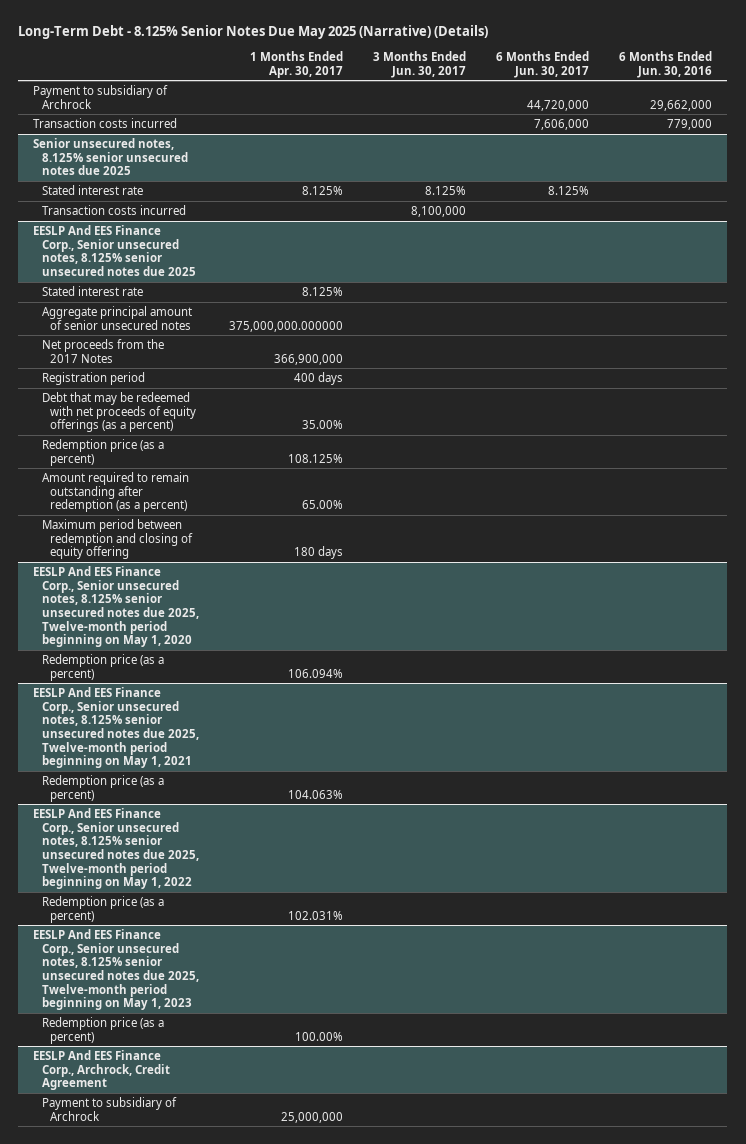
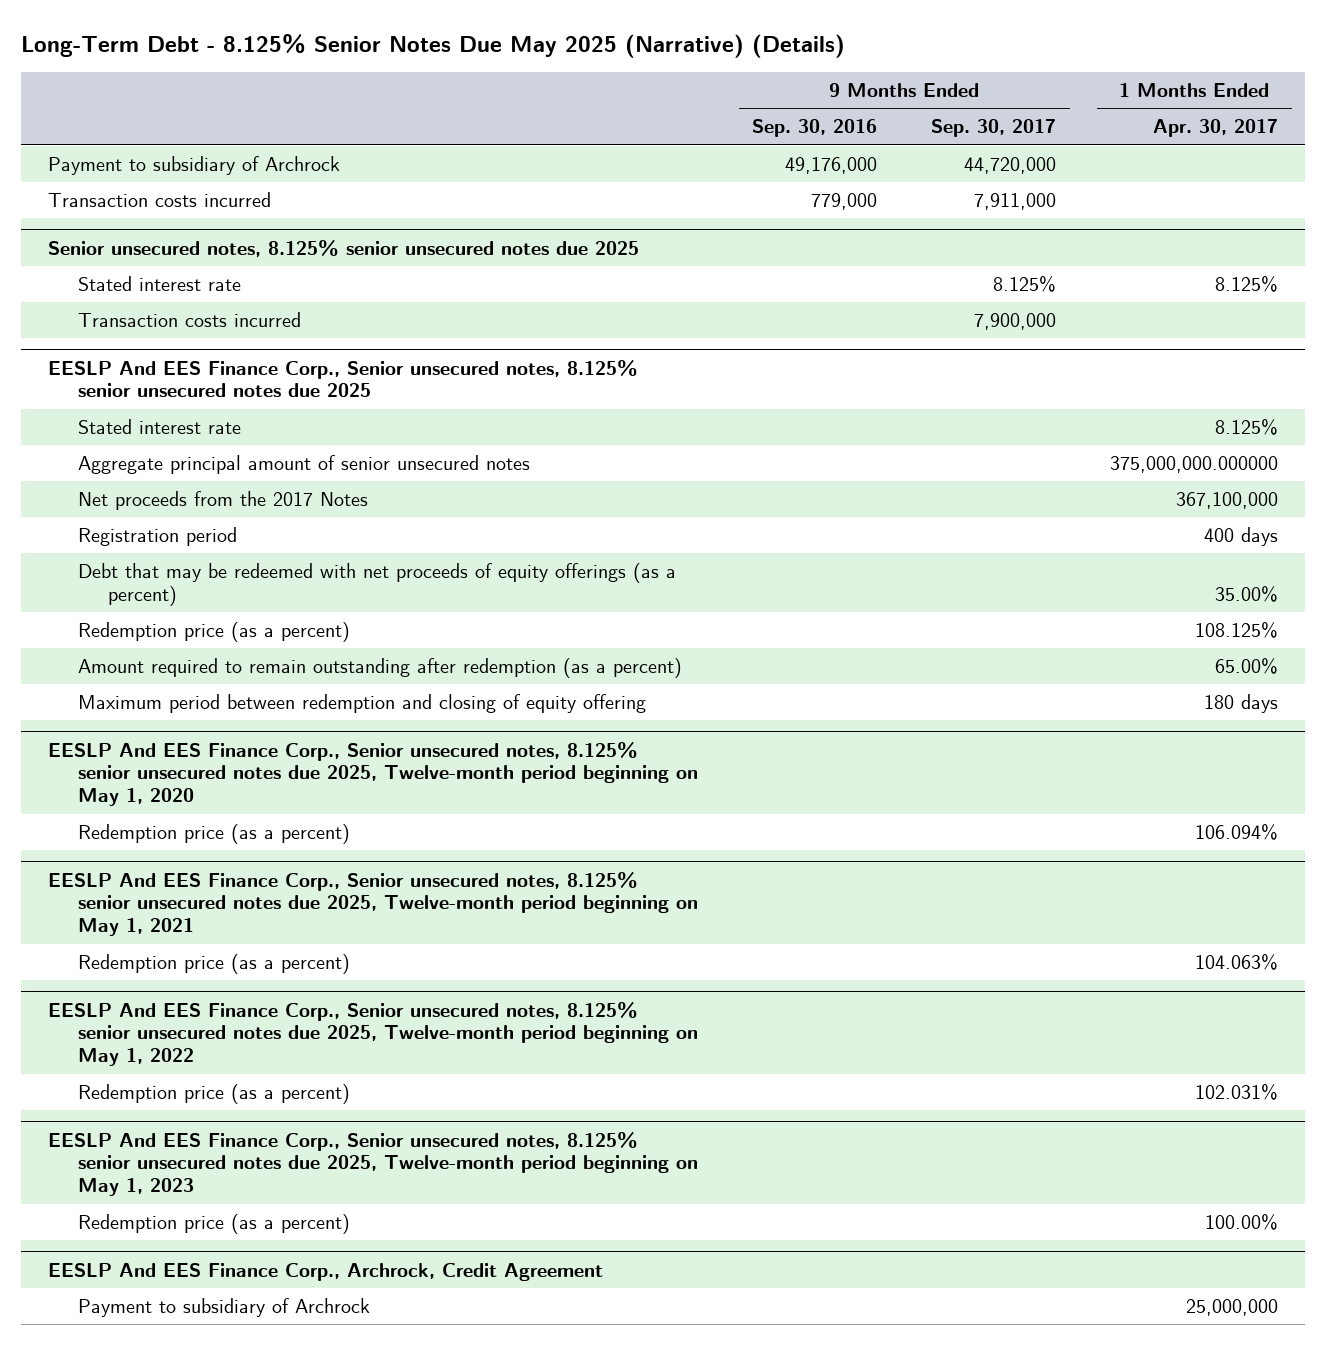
- | 1 Months Ended Apr. 30, 2017 | 3 Months Ended Jun. 30, 2017 | 6 Months Ended Jun. 30, 2017 | 6 Months Ended Jun. 30, 2016
+ | 9 Months Ended Sep. 30, 2016 | 9 Months Ended Sep. 30, 2017 | 1 Months Ended Apr. 30, 2017
@ EESLP And EES Finance Corp., Senior unsecured notes, 8.125% senior unsecured notes due 2025
- Net proceeds from the 2017 Notes | 366,900,000 | | |
+ Net proceeds from the 2017 Notes | | | 367,100,000

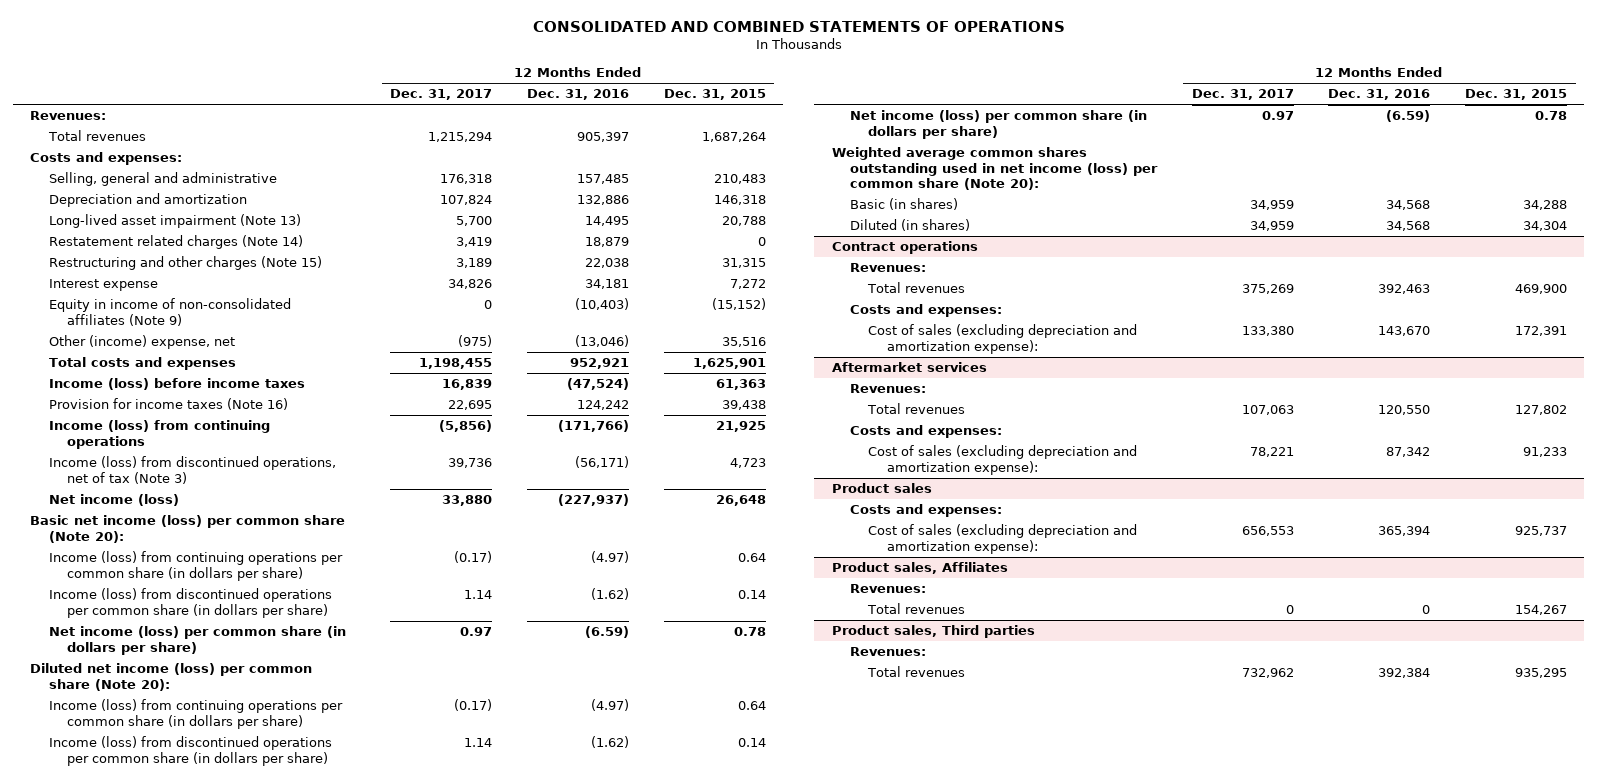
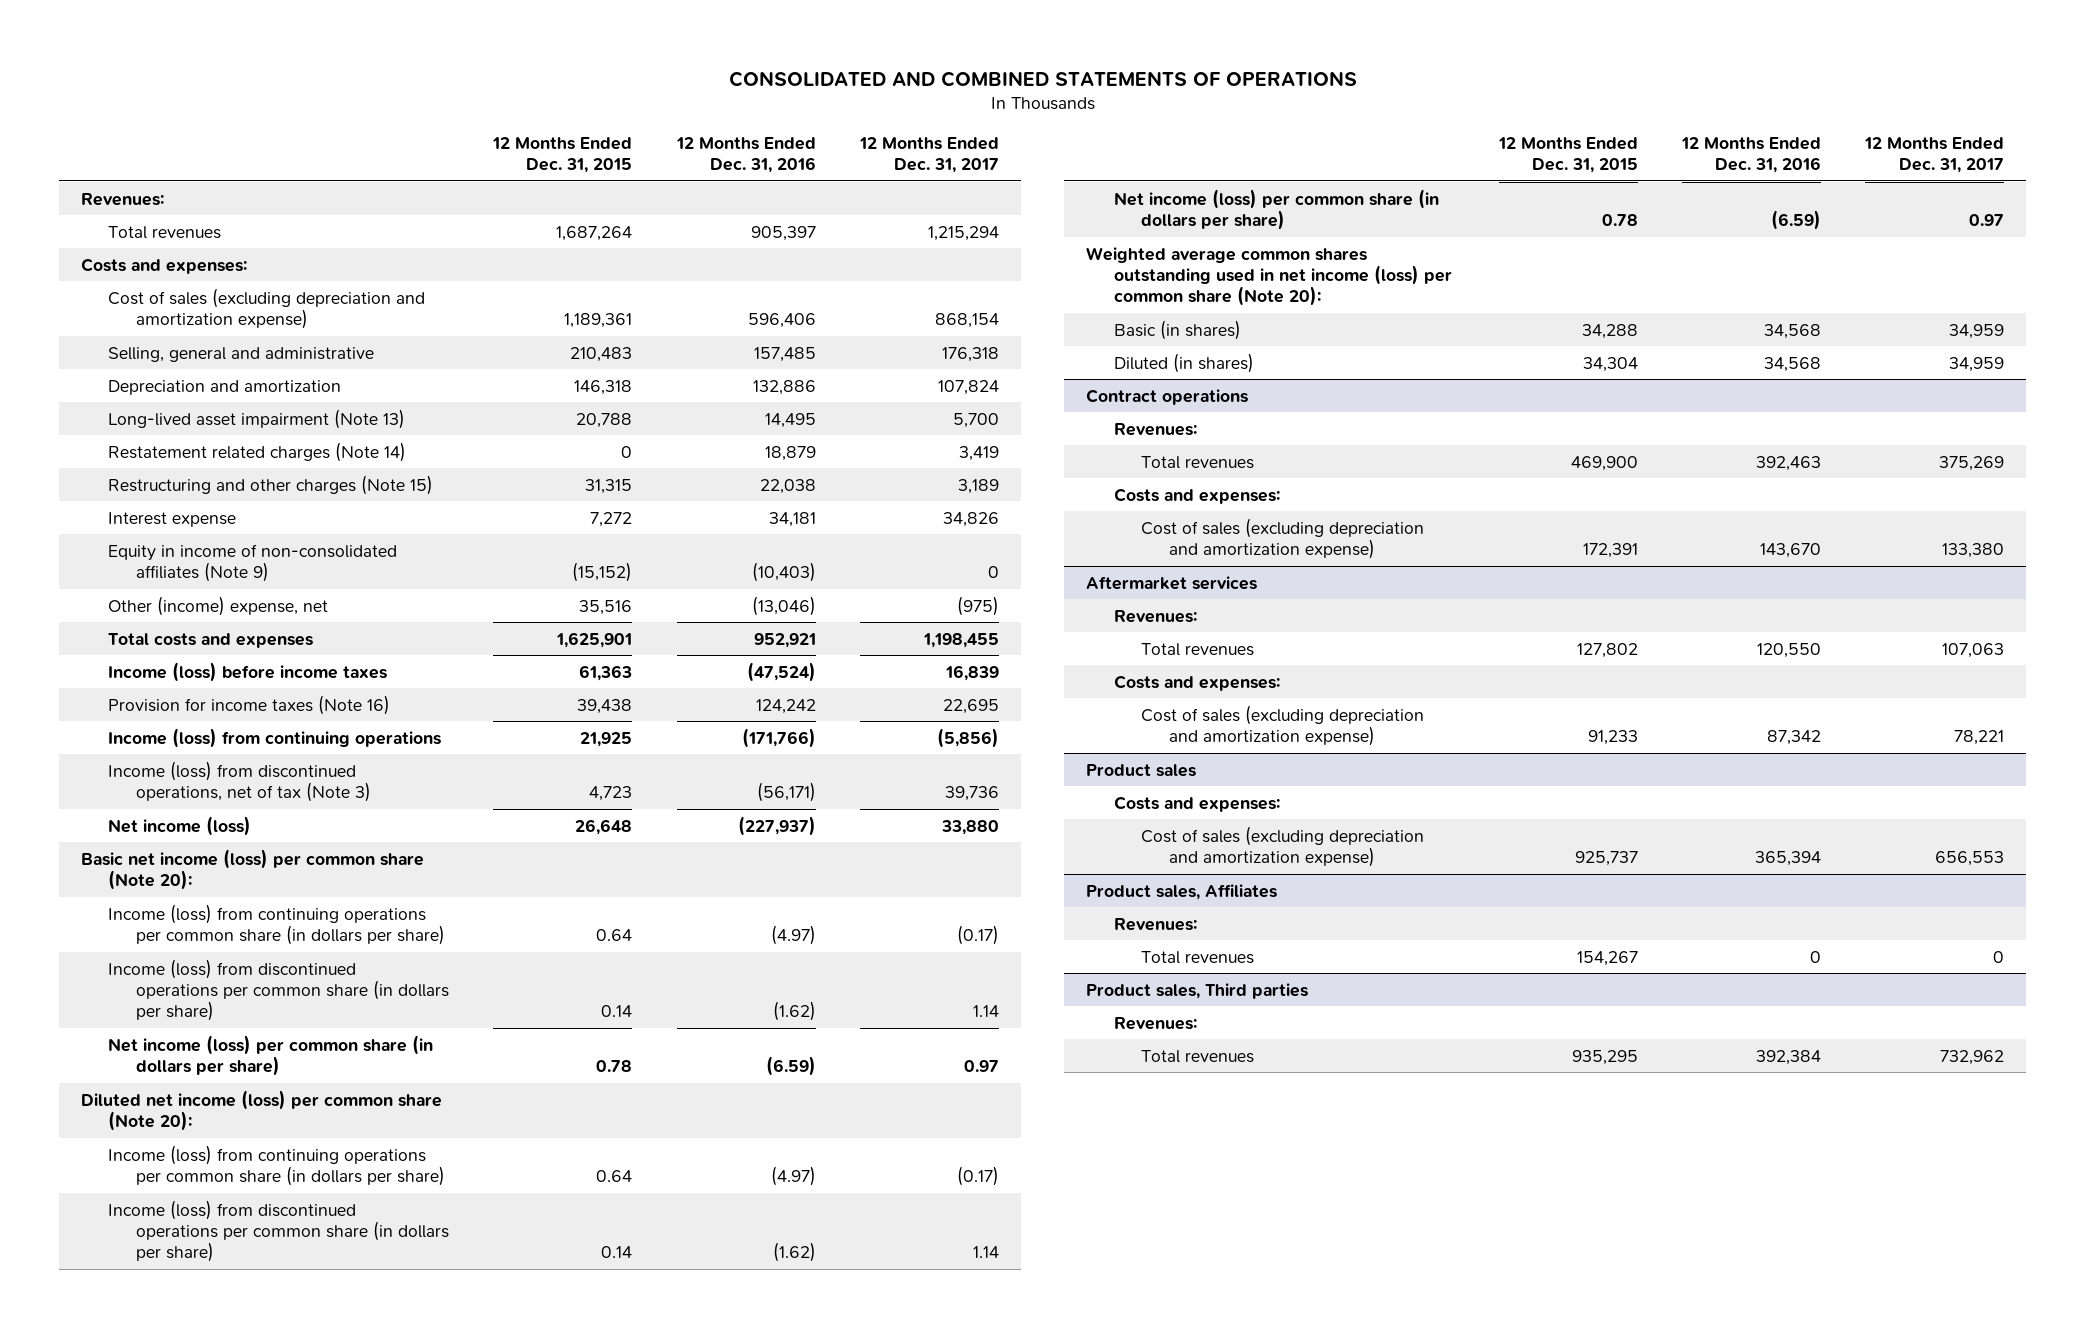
- | 12 Months Ended Dec. 31, 2017 | 12 Months Ended Dec. 31, 2016 | 12 Months Ended Dec. 31, 2015
+ | 12 Months Ended Dec. 31, 2015 | 12 Months Ended Dec. 31, 2016 | 12 Months Ended Dec. 31, 2017
+ Cost of sales (excluding depreciation and amortization expense) | 1,189,361 | 596,406 | 868,154
@ Contract operations
- Cost of sales (excluding depreciation and amortization expense): | 133,380 | 143,670 | 172,391
+ Cost of sales (excluding depreciation and amortization expense) | 172,391 | 143,670 | 133,380
@ Aftermarket services
- Cost of sales (excluding depreciation and amortization expense): | 78,221 | 87,342 | 91,233
+ Cost of sales (excluding depreciation and amortization expense) | 91,233 | 87,342 | 78,221
@ Product sales
- Cost of sales (excluding depreciation and amortization expense): | 656,553 | 365,394 | 925,737
+ Cost of sales (excluding depreciation and amortization expense) | 925,737 | 365,394 | 656,553

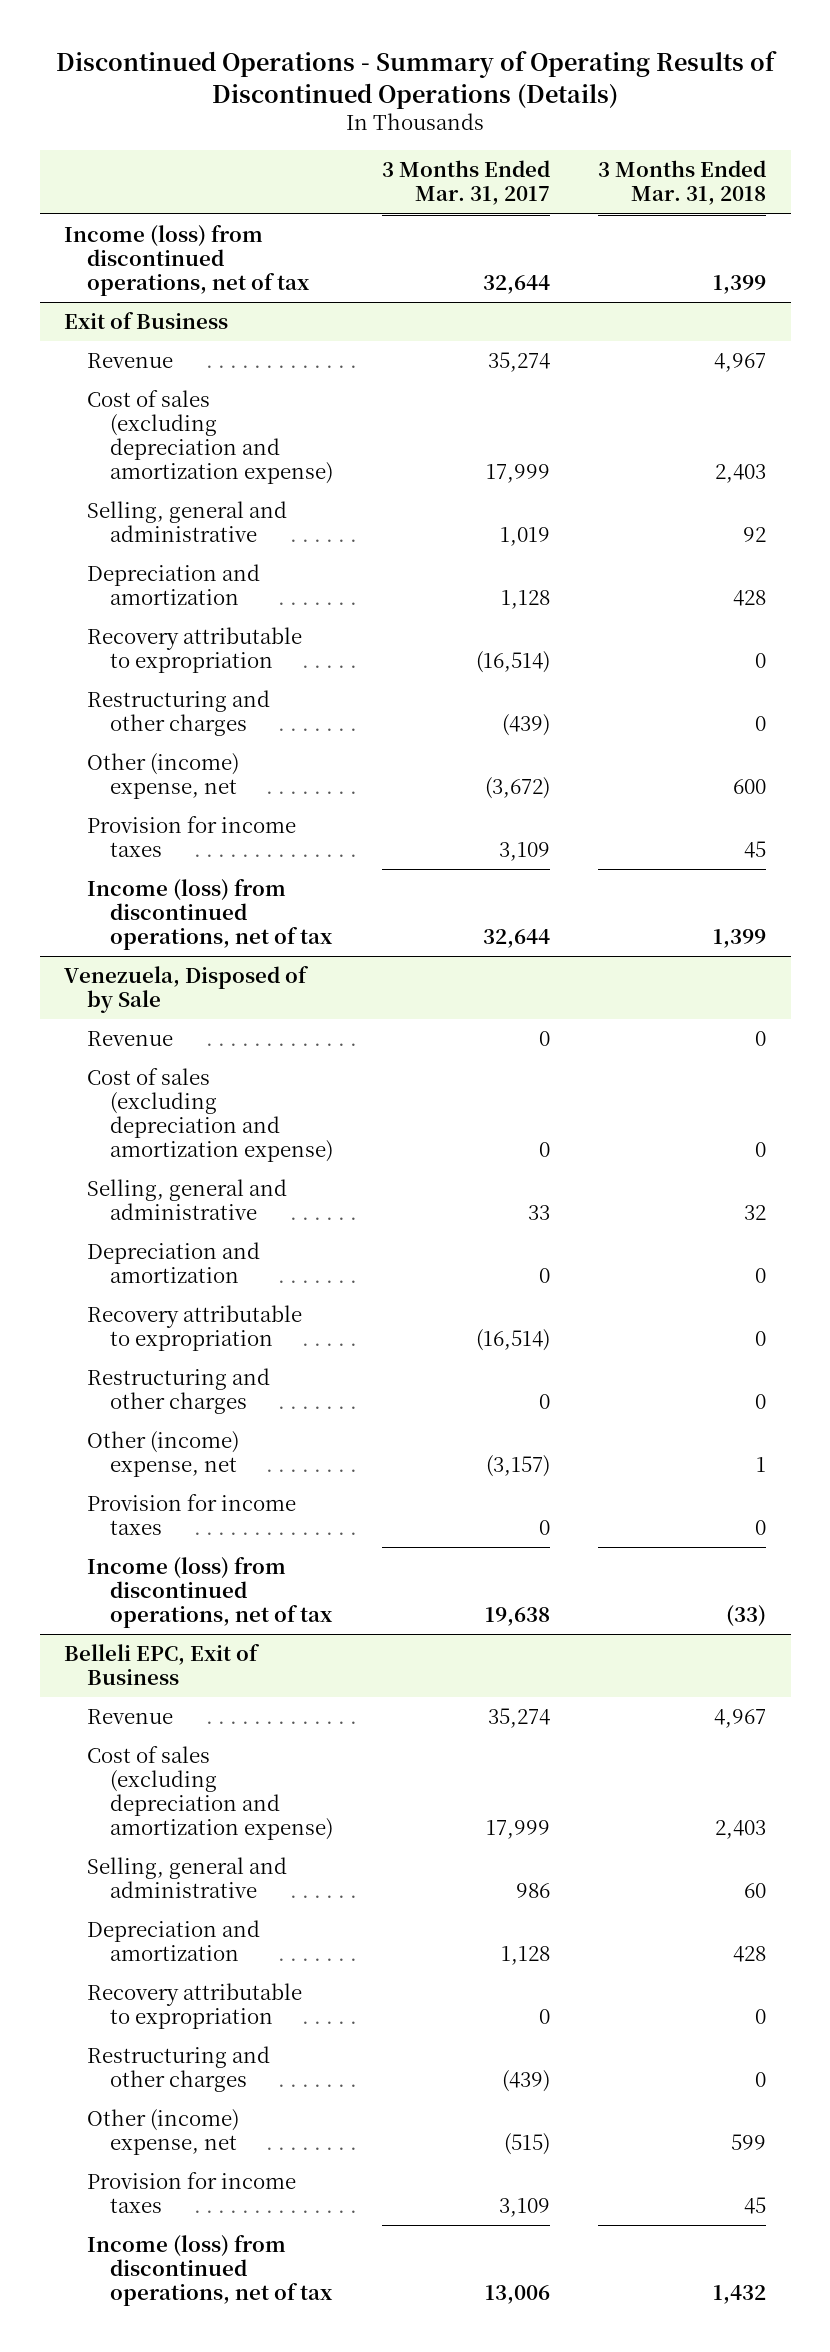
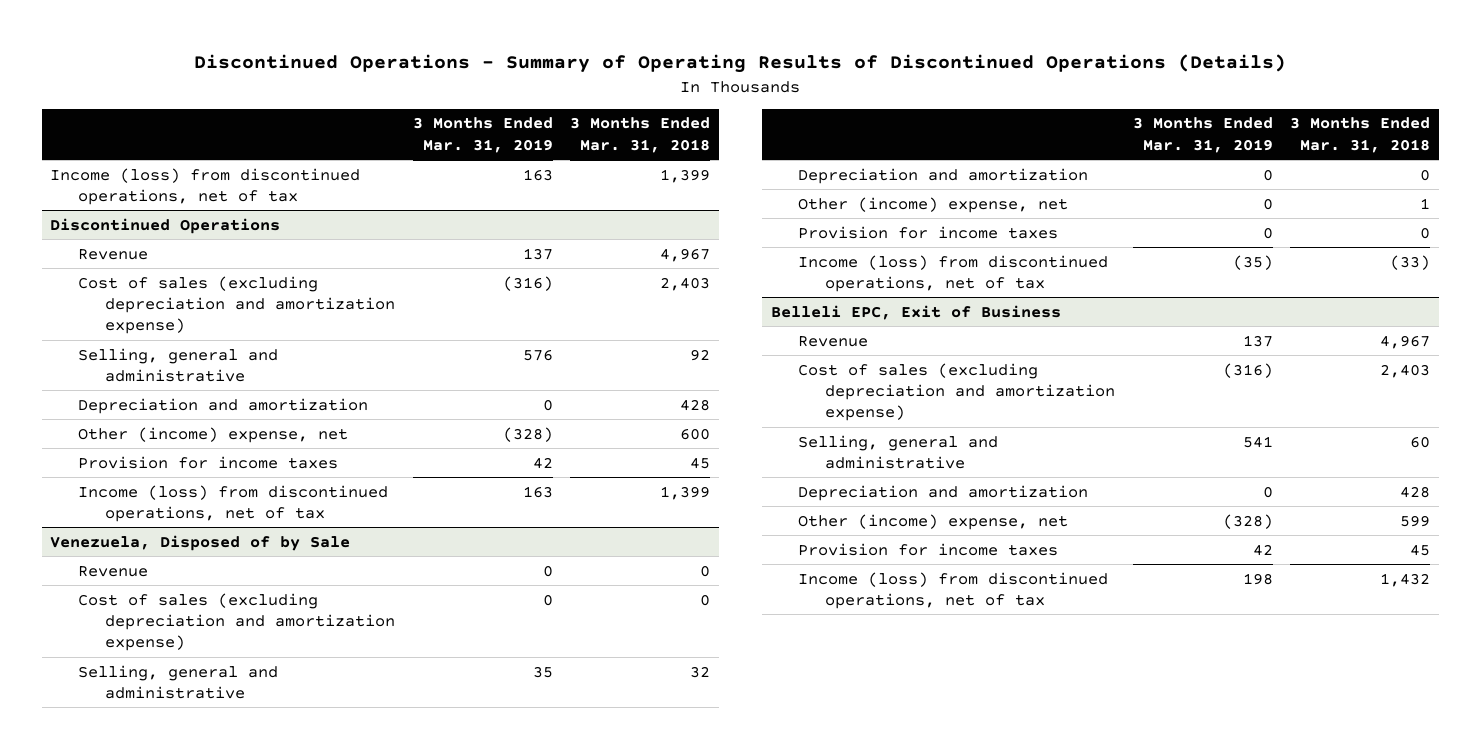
- | 3 Months Ended Mar. 31, 2017 | 3 Months Ended Mar. 31, 2018
+ | 3 Months Ended Mar. 31, 2019 | 3 Months Ended Mar. 31, 2018
- Exit of Business
+ Discontinued Operations
- Recovery attributable to expropriation | (16,514) | 0
- Restructuring and other charges | (439) | 0
@ Venezuela, Disposed of by Sale
- Recovery attributable to expropriation | (16,514) | 0
- Restructuring and other charges | 0 | 0
@ Belleli EPC, Exit of Business
- Recovery attributable to expropriation | 0 | 0
- Restructuring and other charges | (439) | 0

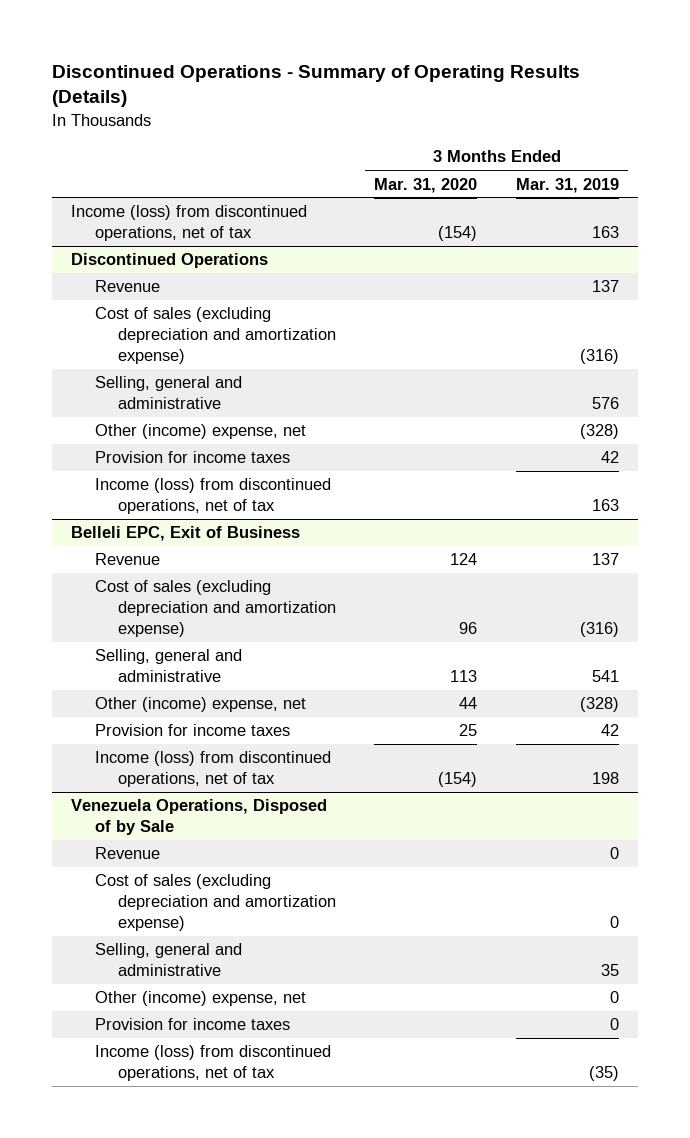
- Discontinued Operations - Summary of Operating Results of Discontinued Operations (Details)
+ Discontinued Operations - Summary of Operating Results (Details)
- | 3 Months Ended Mar. 31, 2019 | 3 Months Ended Mar. 31, 2018
+ | 3 Months Ended Mar. 31, 2020 | 3 Months Ended Mar. 31, 2019
@ Discontinued Operations
- Depreciation and amortization | 0 | 428
- Venezuela, Disposed of by Sale
- Revenue | 0 | 0
- Cost of sales (excluding depreciation and amortization expense) | 0 | 0
- Selling, general and administrative | 35 | 32
- Depreciation and amortization | 0 | 0
- Other (income) expense, net | 0 | 1
- Provision for income taxes | 0 | 0
- Income (loss) from discontinued operations, net of tax | (35) | (33)
@ Belleli EPC, Exit of Business
- Depreciation and amortization | 0 | 428
+ Venezuela Operations, Disposed of by Sale
+ Revenue | | 0
+ Cost of sales (excluding depreciation and amortization expense) | | 0
+ Selling, general and administrative | | 35
+ Other (income) expense, net | | 0
+ Provision for income taxes | | 0
+ Income (loss) from discontinued operations, net of tax | | (35)

